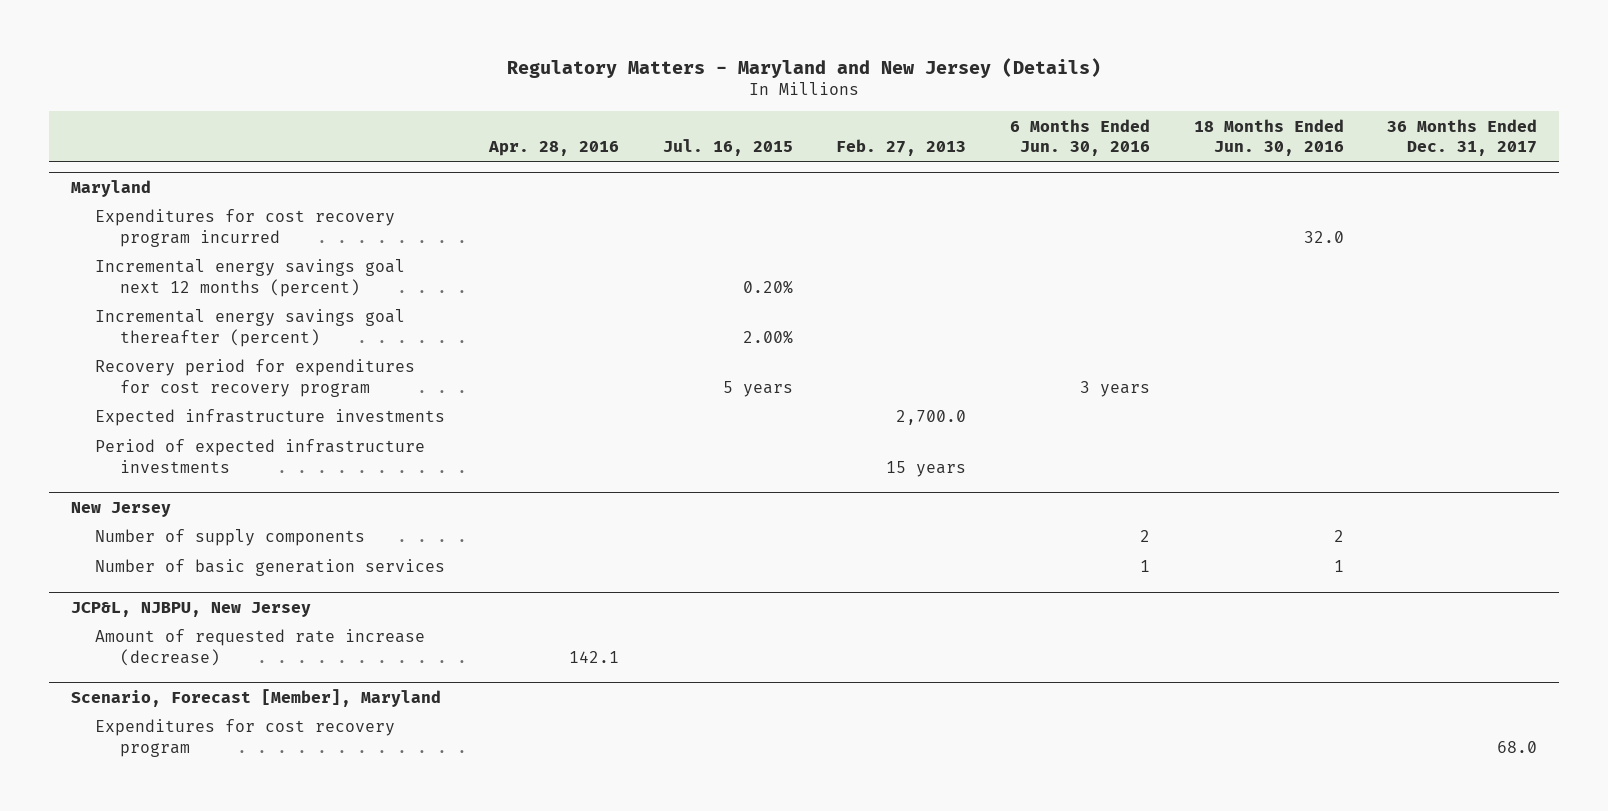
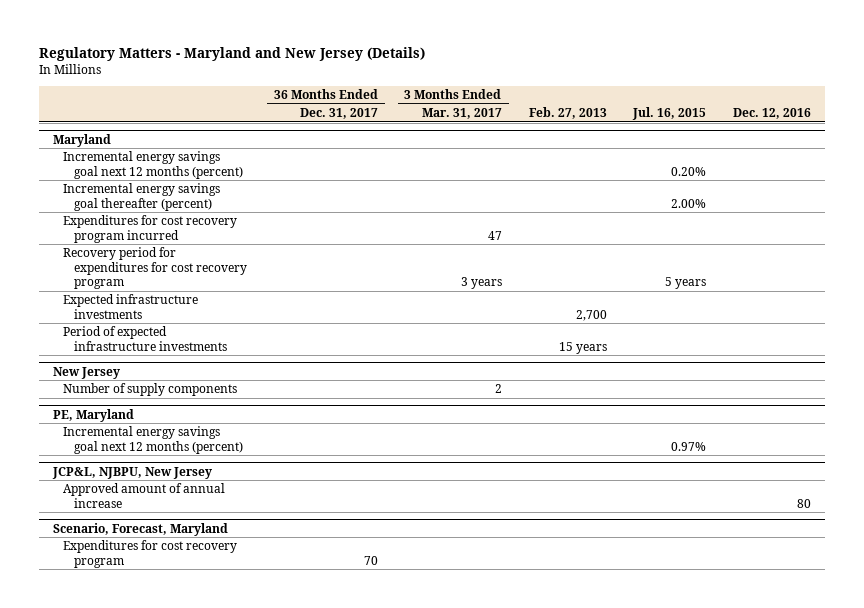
- | Apr. 28, 2016 | Jul. 16, 2015 | Feb. 27, 2013 | 6 Months Ended Jun. 30, 2016 | 18 Months Ended Jun. 30, 2016 | 36 Months Ended Dec. 31, 2017
+ | 36 Months Ended Dec. 31, 2017 | 3 Months Ended Mar. 31, 2017 | Feb. 27, 2013 | Jul. 16, 2015 | Dec. 12, 2016
@ Maryland
moved down: Expenditures for cost recovery program incurred | | 47 | | |
- Expected infrastructure investments | | | 2,700.0 | | |
+ Expected infrastructure investments | | | 2,700 | |
@ New Jersey
- Number of basic generation services | | | | 1 | 1 |
+ PE, Maryland
+ Incremental energy savings goal next 12 months (percent) | | | | 0.97% |
@ JCP&L, NJBPU, New Jersey
- Amount of requested rate increase (decrease) | 142.1 | | | | |
- Scenario, Forecast [Member], Maryland
- Expenditures for cost recovery program | | | | | | 68.0
@ JCP&L, NJBPU, New Jersey
+ Approved amount of annual increase | | | | | 80
+ Scenario, Forecast, Maryland
+ Expenditures for cost recovery program | 70 | | | |

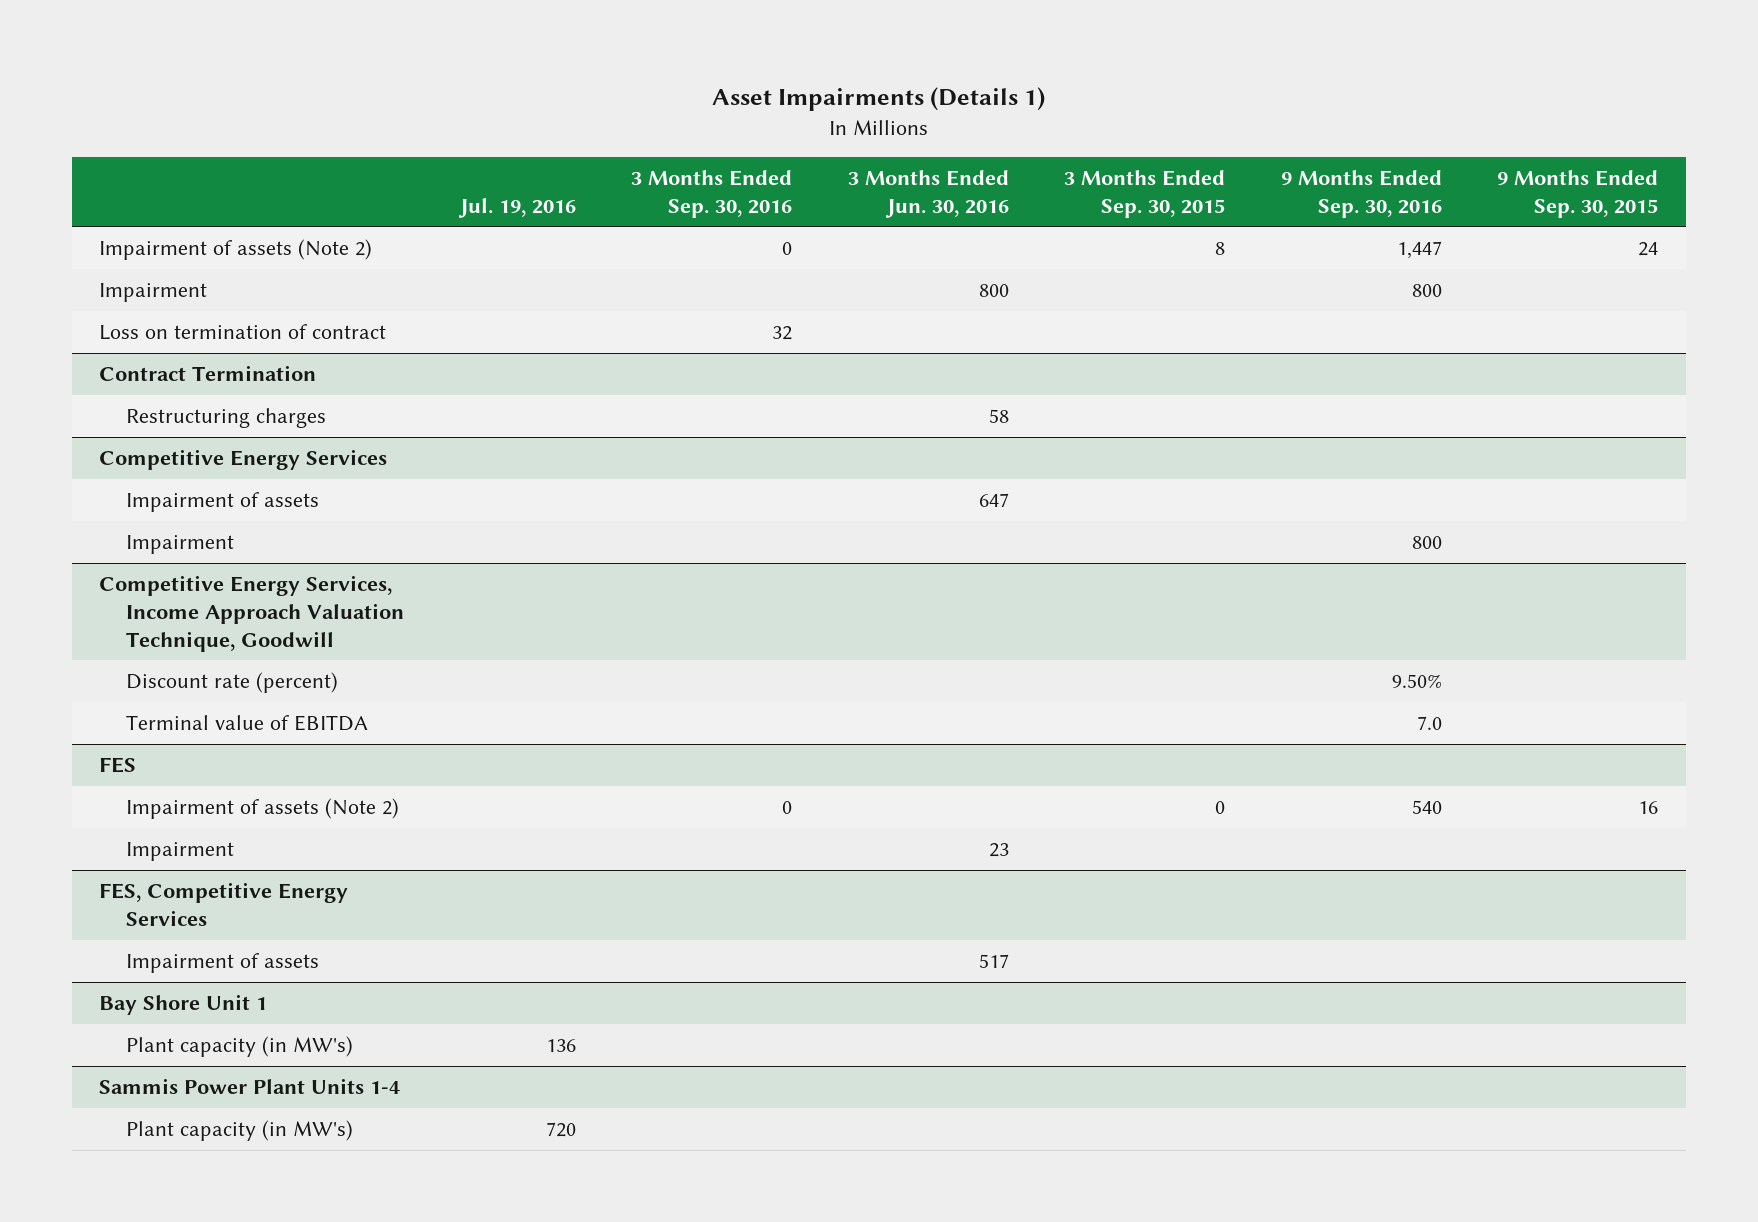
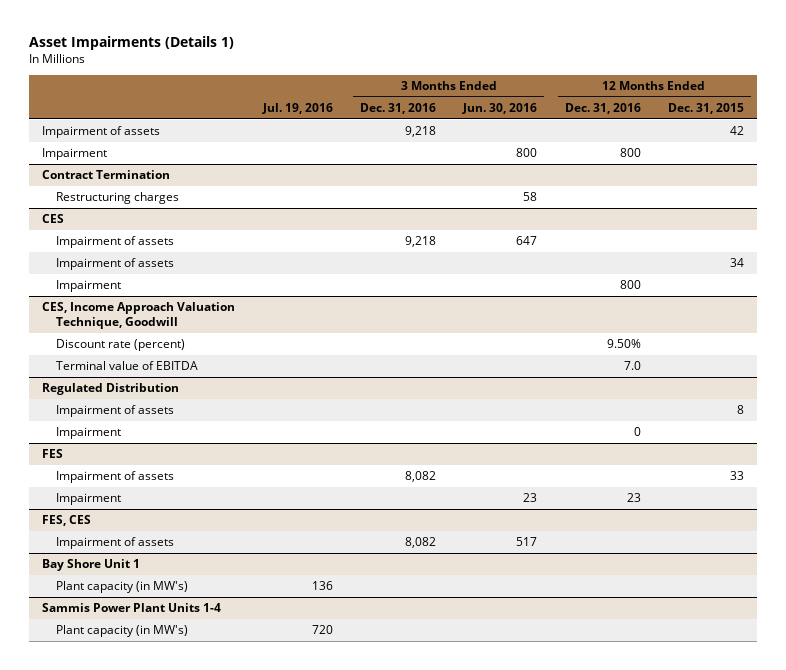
- | Jul. 19, 2016 | 3 Months Ended Sep. 30, 2016 | 3 Months Ended Jun. 30, 2016 | 3 Months Ended Sep. 30, 2015 | 9 Months Ended Sep. 30, 2016 | 9 Months Ended Sep. 30, 2015
+ | Jul. 19, 2016 | 3 Months Ended Dec. 31, 2016 | 3 Months Ended Jun. 30, 2016 | 12 Months Ended Dec. 31, 2016 | 12 Months Ended Dec. 31, 2015
- Impairment of assets (Note 2) | | 0 | | 8 | 1,447 | 24
+ Impairment of assets | | 9,218 | | | 42
- Loss on termination of contract | | 32 | | | |
- Competitive Energy Services
+ CES
+ Impairment of assets | | | | | 34
- Competitive Energy Services, Income Approach Valuation Technique, Goodwill
+ CES, Income Approach Valuation Technique, Goodwill
+ Regulated Distribution
+ Impairment of assets | | | | | 8
+ Impairment | | | | 0 |
@ FES
- Impairment of assets (Note 2) | | 0 | | 0 | 540 | 16
+ Impairment of assets | | 8,082 | | | 33
- FES, Competitive Energy Services
+ FES, CES

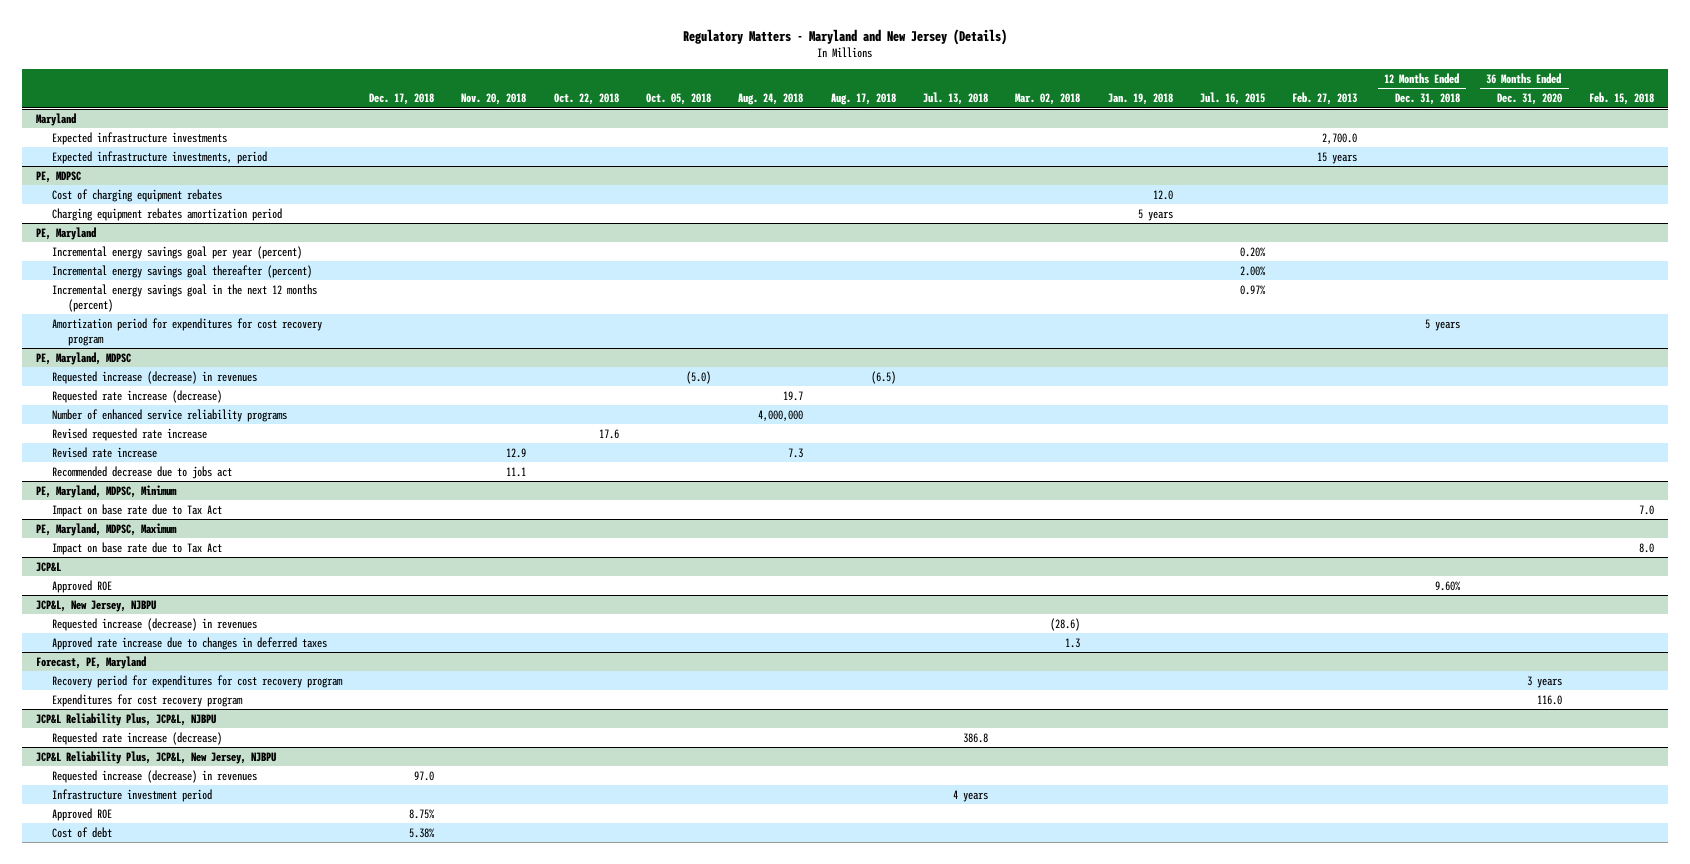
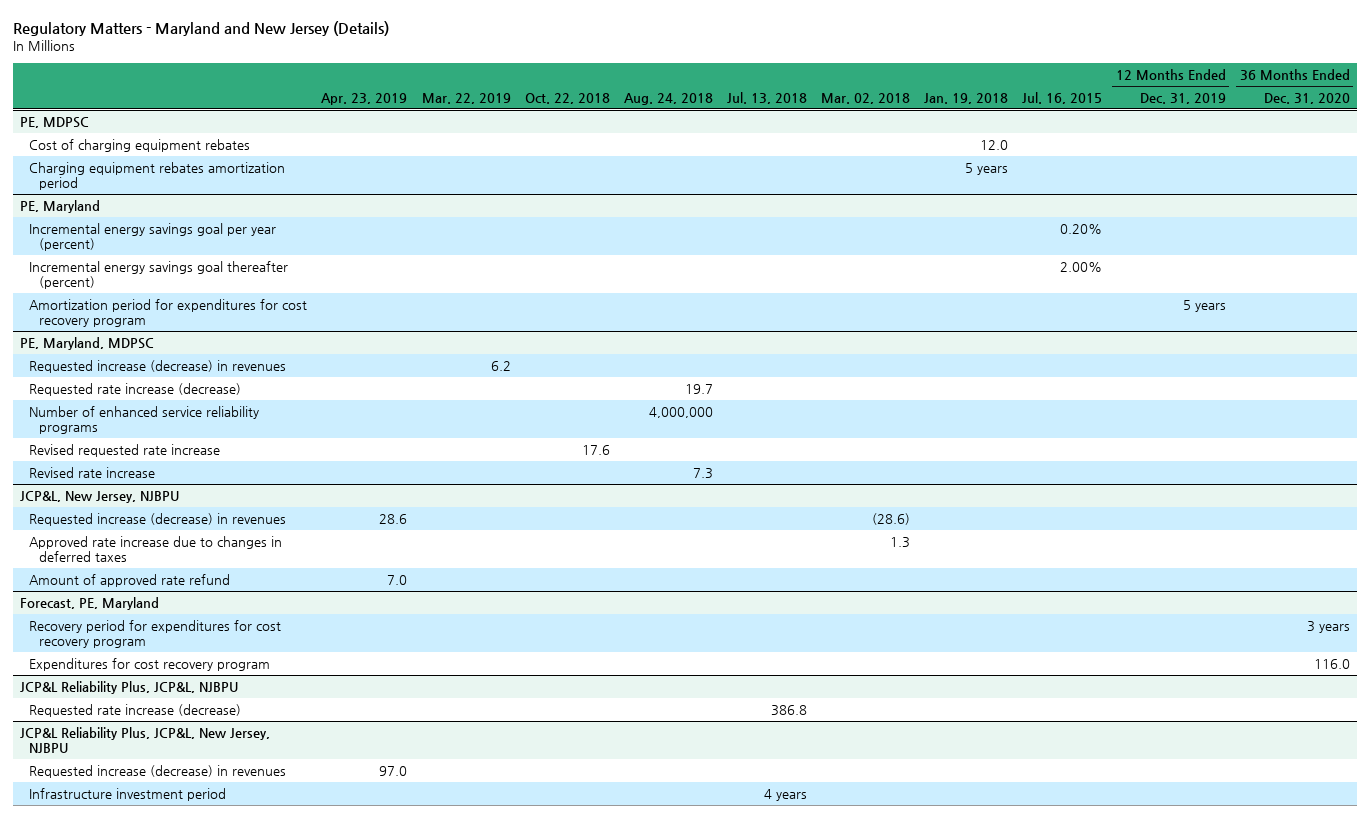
- | Dec. 17, 2018 | Nov. 20, 2018 | Oct. 22, 2018 | Oct. 05, 2018 | Aug. 24, 2018 | Aug. 17, 2018 | Jul. 13, 2018 | Mar. 02, 2018 | Jan. 19, 2018 | Jul. 16, 2015 | Feb. 27, 2013 | 12 Months Ended Dec. 31, 2018 | 36 Months Ended Dec. 31, 2020 | Feb. 15, 2018
+ | Apr. 23, 2019 | Mar. 22, 2019 | Oct. 22, 2018 | Aug. 24, 2018 | Jul. 13, 2018 | Mar. 02, 2018 | Jan. 19, 2018 | Jul. 16, 2015 | 12 Months Ended Dec. 31, 2019 | 36 Months Ended Dec. 31, 2020
- Maryland
- Expected infrastructure investments | | | | | | | | | | | 2,700.0 | | |
- Expected infrastructure investments, period | | | | | | | | | | | 15 years | | |
@ PE, Maryland
- Incremental energy savings goal in the next 12 months (percent) | | | | | | | | | | 0.97% | | | |
@ PE, Maryland, MDPSC
- Recommended decrease due to jobs act | | 11.1 | | | | | | | | | | | |
- PE, Maryland, MDPSC, Minimum
- Impact on base rate due to Tax Act | | | | | | | | | | | | | | 7.0
- PE, Maryland, MDPSC, Maximum
- Impact on base rate due to Tax Act | | | | | | | | | | | | | | 8.0
- JCP&L
- Approved ROE | | | | | | | | | | | | 9.60% | |
@ JCP&L, New Jersey, NJBPU
+ Amount of approved rate refund | 7.0 | | | | | | | | |
@ JCP&L Reliability Plus, JCP&L, New Jersey, NJBPU
- Approved ROE | 8.75% | | | | | | | | | | | | |
- Cost of debt | 5.38% | | | | | | | | | | | | |

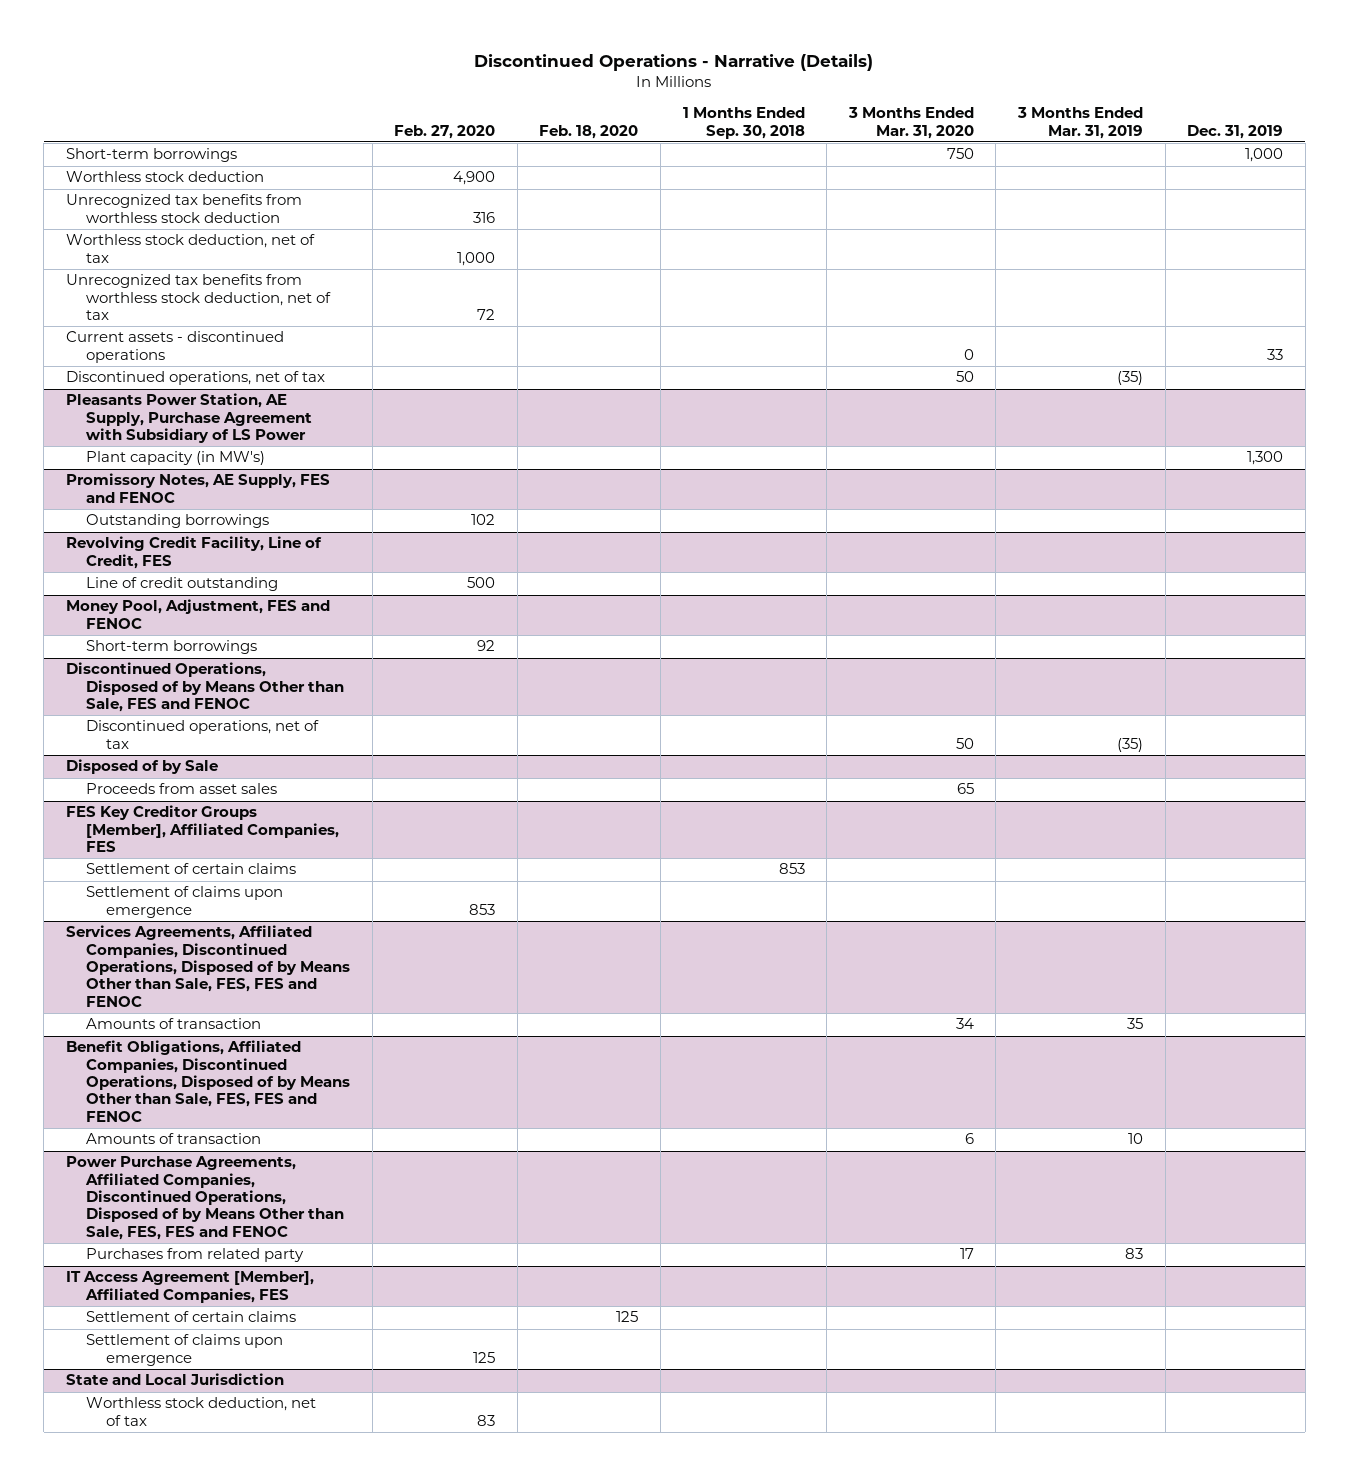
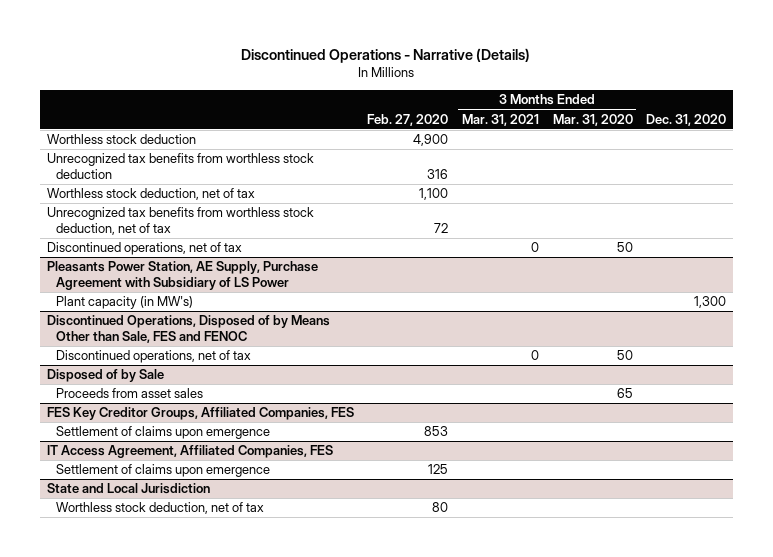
- | Feb. 27, 2020 | Feb. 18, 2020 | 1 Months Ended Sep. 30, 2018 | 3 Months Ended Mar. 31, 2020 | 3 Months Ended Mar. 31, 2019 | Dec. 31, 2019
+ | Feb. 27, 2020 | 3 Months Ended Mar. 31, 2021 | 3 Months Ended Mar. 31, 2020 | Dec. 31, 2020
- Short-term borrowings | | | | 750 | | 1,000
- Worthless stock deduction, net of tax | 1,000 | | | | |
+ Worthless stock deduction, net of tax | 1,100 | | |
- Current assets - discontinued operations | | | | 0 | | 33
- Promissory Notes, AE Supply, FES and FENOC
- Outstanding borrowings | 102 | | | | |
- Revolving Credit Facility, Line of Credit, FES
- Line of credit outstanding | 500 | | | | |
- Money Pool, Adjustment, FES and FENOC
- Short-term borrowings | 92 | | | | |
- FES Key Creditor Groups [Member], Affiliated Companies, FES
- Settlement of certain claims | | | 853 | | |
+ FES Key Creditor Groups, Affiliated Companies, FES
- Services Agreements, Affiliated Companies, Discontinued Operations, Disposed of by Means Other than Sale, FES, FES and FENOC
- Amounts of transaction | | | | 34 | 35 |
- Benefit Obligations, Affiliated Companies, Discontinued Operations, Disposed of by Means Other than Sale, FES, FES and FENOC
- Amounts of transaction | | | | 6 | 10 |
- Power Purchase Agreements, Affiliated Companies, Discontinued Operations, Disposed of by Means Other than Sale, FES, FES and FENOC
- Purchases from related party | | | | 17 | 83 |
- IT Access Agreement [Member], Affiliated Companies, FES
- Settlement of certain claims | | 125 | | | |
+ IT Access Agreement, Affiliated Companies, FES
@ State and Local Jurisdiction
- Worthless stock deduction, net of tax | 83 | | | | |
+ Worthless stock deduction, net of tax | 80 | | |

